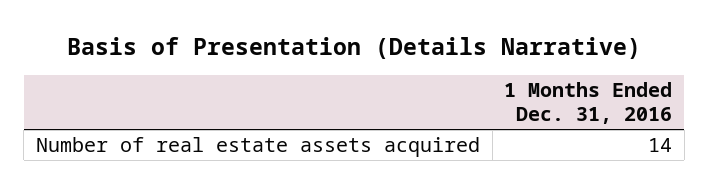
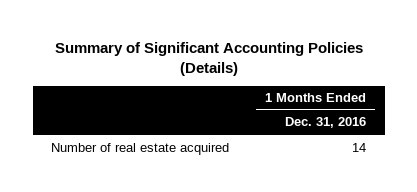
- Basis of Presentation (Details Narrative)
+ Summary of Significant Accounting Policies (Details)
- Number of real estate assets acquired | 14
+ Number of real estate acquired | 14

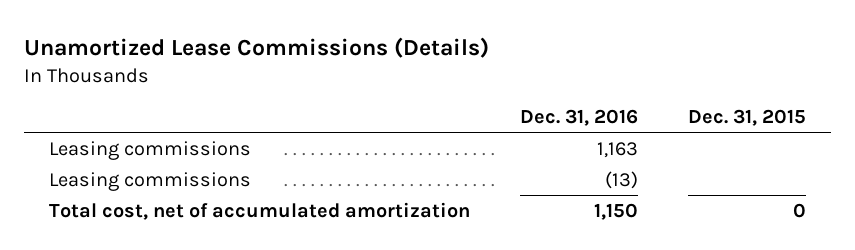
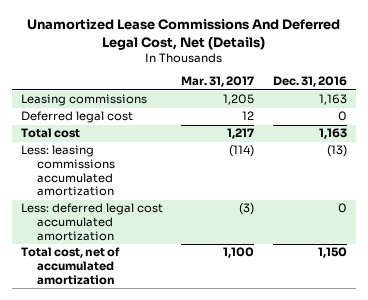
- Unamortized Lease Commissions (Details)
+ Unamortized Lease Commissions And Deferred Legal Cost, Net (Details)
- | Dec. 31, 2016 | Dec. 31, 2015
+ | Mar. 31, 2017 | Dec. 31, 2016
- Leasing commissions | (13) |
+ Deferred legal cost | 12 | 0
+ Total cost | 1,217 | 1,163
+ Less: leasing commissions accumulated amortization | (114) | (13)
+ Less: deferred legal cost accumulated amortization | (3) | 0

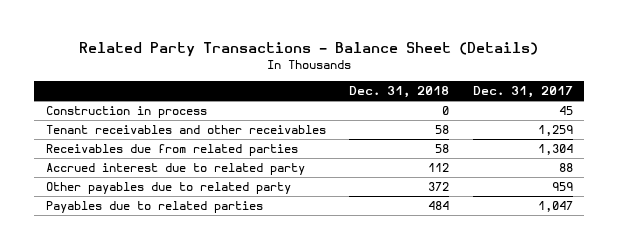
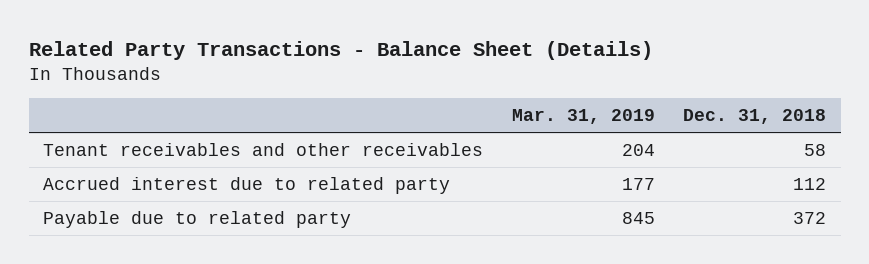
- | Dec. 31, 2018 | Dec. 31, 2017
+ | Mar. 31, 2019 | Dec. 31, 2018
- Construction in process | 0 | 45
- Receivables due from related parties | 58 | 1,304
- Other payables due to related party | 372 | 959
- Payables due to related parties | 484 | 1,047
+ Payable due to related party | 845 | 372

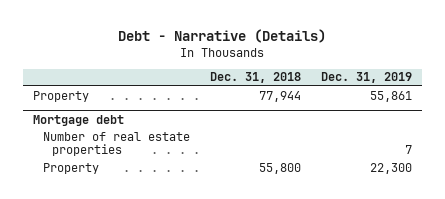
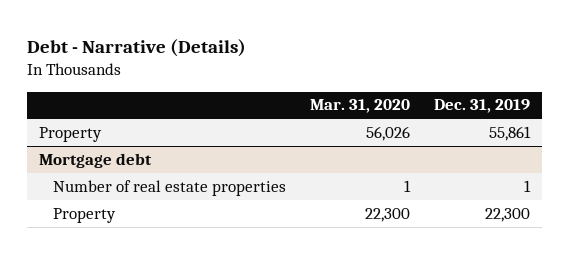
- | Dec. 31, 2018 | Dec. 31, 2019
+ | Mar. 31, 2020 | Dec. 31, 2019
@ Mortgage debt
- Number of real estate properties | | 7
+ Number of real estate properties | 1 | 1

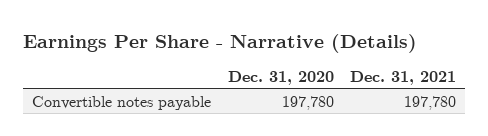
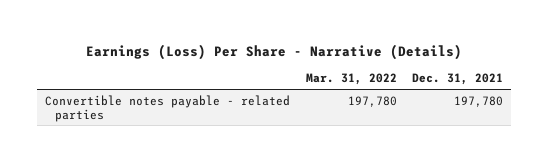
- Earnings Per Share - Narrative (Details)
+ Earnings (Loss) Per Share - Narrative (Details)
- | Dec. 31, 2020 | Dec. 31, 2021
+ | Mar. 31, 2022 | Dec. 31, 2021
- Convertible notes payable | 197,780 | 197,780
+ Convertible notes payable - related parties | 197,780 | 197,780

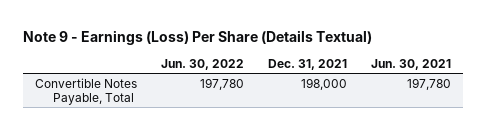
- Earnings (Loss) Per Share - Narrative (Details)
+ Note 9 - Earnings (Loss) Per Share (Details Textual)
- | Mar. 31, 2022 | Dec. 31, 2021
+ | Jun. 30, 2022 | Dec. 31, 2021 | Jun. 30, 2021
- Convertible notes payable - related parties | 197,780 | 197,780
+ Convertible Notes Payable, Total | 197,780 | 198,000 | 197,780

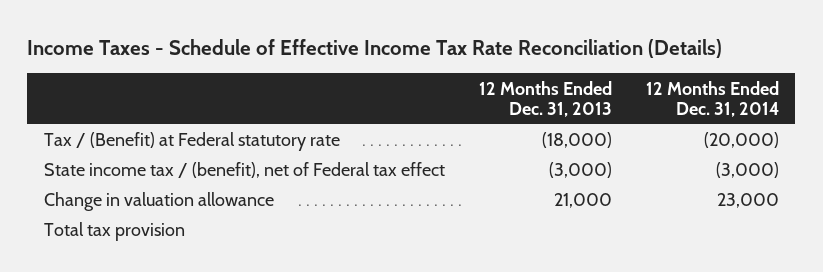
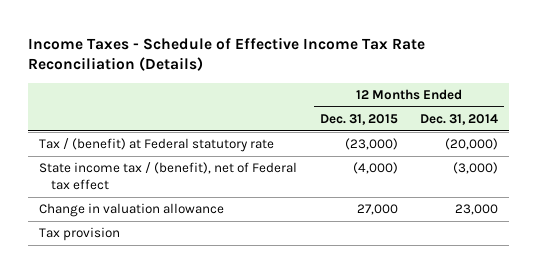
- | 12 Months Ended Dec. 31, 2013 | 12 Months Ended Dec. 31, 2014
+ | 12 Months Ended Dec. 31, 2015 | 12 Months Ended Dec. 31, 2014
- Tax / (Benefit) at Federal statutory rate | (18,000) | (20,000)
+ Tax / (benefit) at Federal statutory rate | (23,000) | (20,000)
- Total tax provision
+ Tax provision

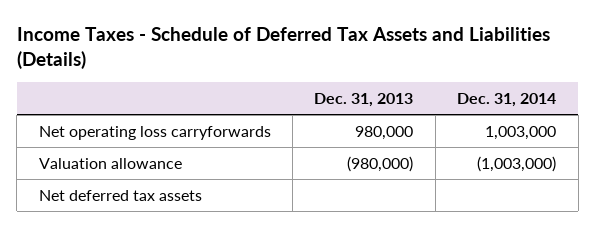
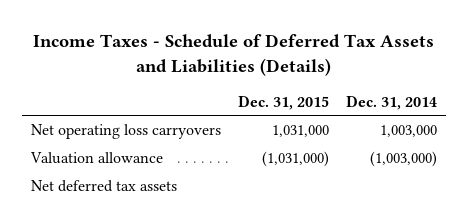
- | Dec. 31, 2013 | Dec. 31, 2014
+ | Dec. 31, 2015 | Dec. 31, 2014
- Net operating loss carryforwards | 980,000 | 1,003,000
+ Net operating loss carryovers | 1,031,000 | 1,003,000

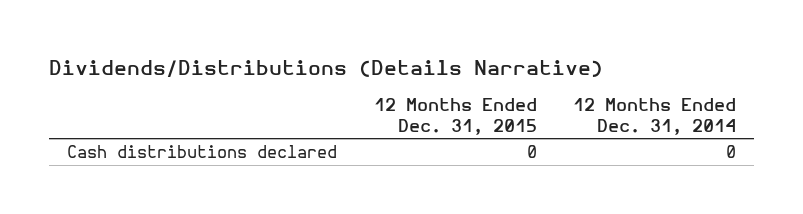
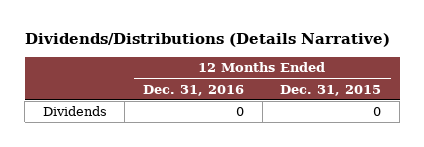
- | 12 Months Ended Dec. 31, 2015 | 12 Months Ended Dec. 31, 2014
+ | 12 Months Ended Dec. 31, 2016 | 12 Months Ended Dec. 31, 2015
- Cash distributions declared | 0 | 0
+ Dividends | 0 | 0

